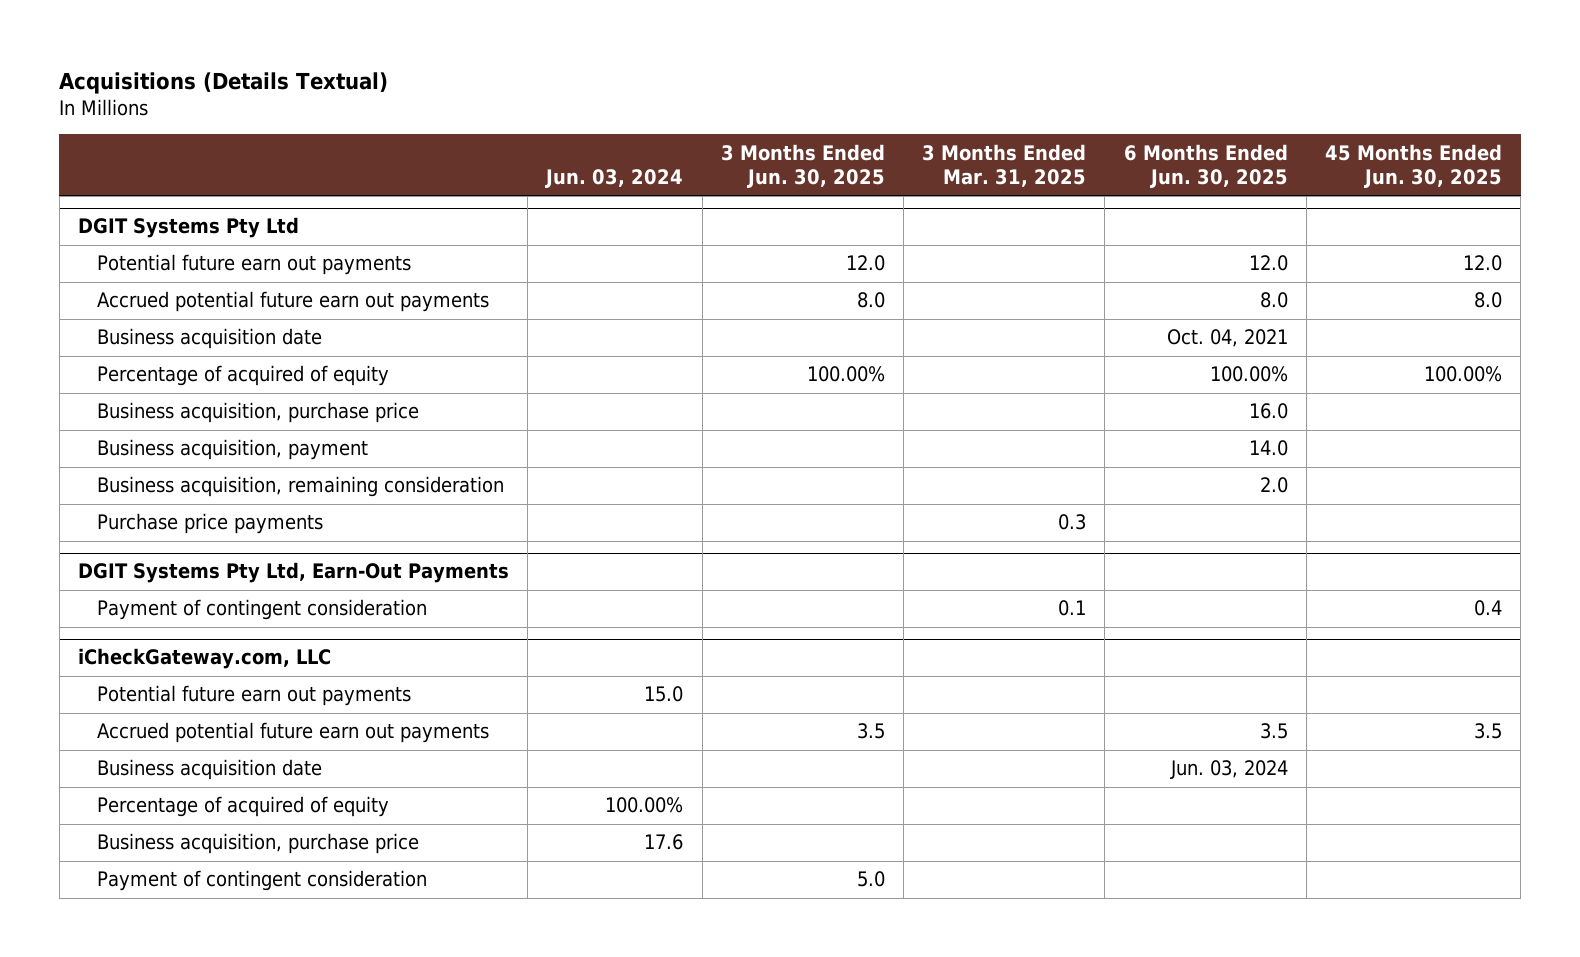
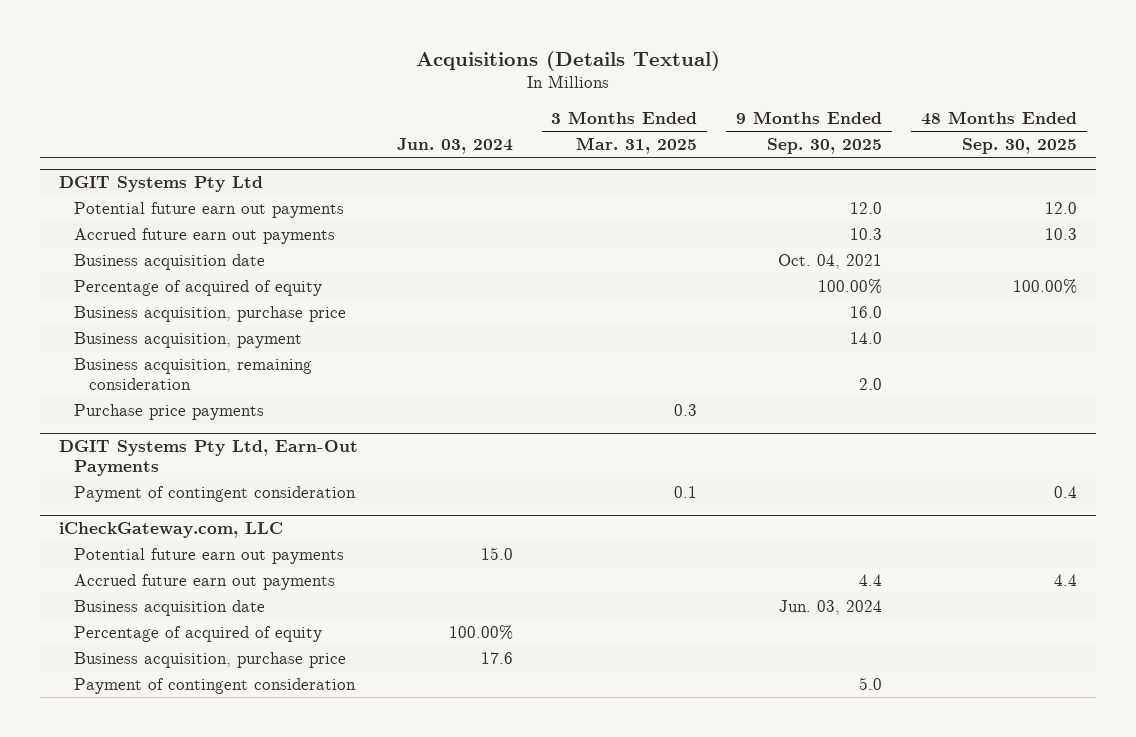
- | Jun. 03, 2024 | 3 Months Ended Jun. 30, 2025 | 3 Months Ended Mar. 31, 2025 | 6 Months Ended Jun. 30, 2025 | 45 Months Ended Jun. 30, 2025
+ | Jun. 03, 2024 | 3 Months Ended Mar. 31, 2025 | 9 Months Ended Sep. 30, 2025 | 48 Months Ended Sep. 30, 2025
@ DGIT Systems Pty Ltd
- Accrued potential future earn out payments | | 8.0 | | 8.0 | 8.0
+ Accrued future earn out payments | | | 10.3 | 10.3
@ iCheckGateway.com, LLC
- Accrued potential future earn out payments | | 3.5 | | 3.5 | 3.5
+ Accrued future earn out payments | | | 4.4 | 4.4

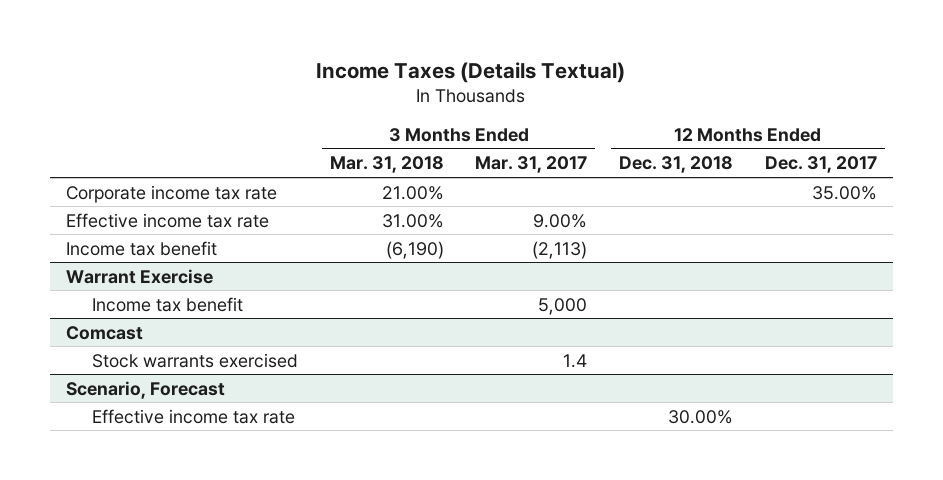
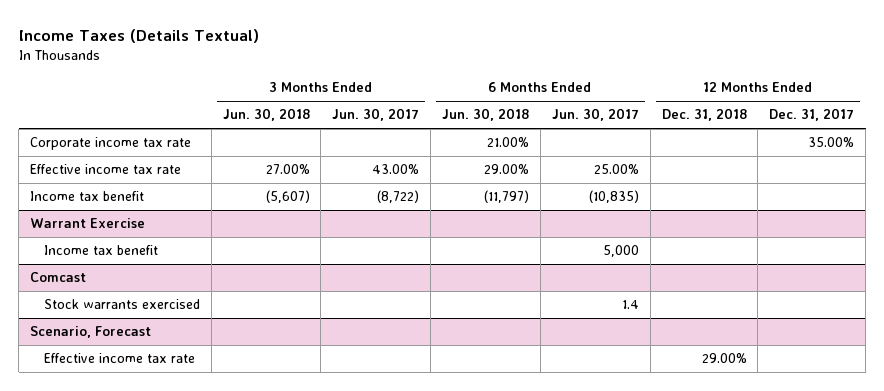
- | 3 Months Ended Mar. 31, 2018 | 3 Months Ended Mar. 31, 2017 | 12 Months Ended Dec. 31, 2018 | 12 Months Ended Dec. 31, 2017
+ | 3 Months Ended Jun. 30, 2018 | 3 Months Ended Jun. 30, 2017 | 6 Months Ended Jun. 30, 2018 | 6 Months Ended Jun. 30, 2017 | 12 Months Ended Dec. 31, 2018 | 12 Months Ended Dec. 31, 2017
@ Scenario, Forecast
- Effective income tax rate | | | 30.00% |
+ Effective income tax rate | | | | | 29.00% |

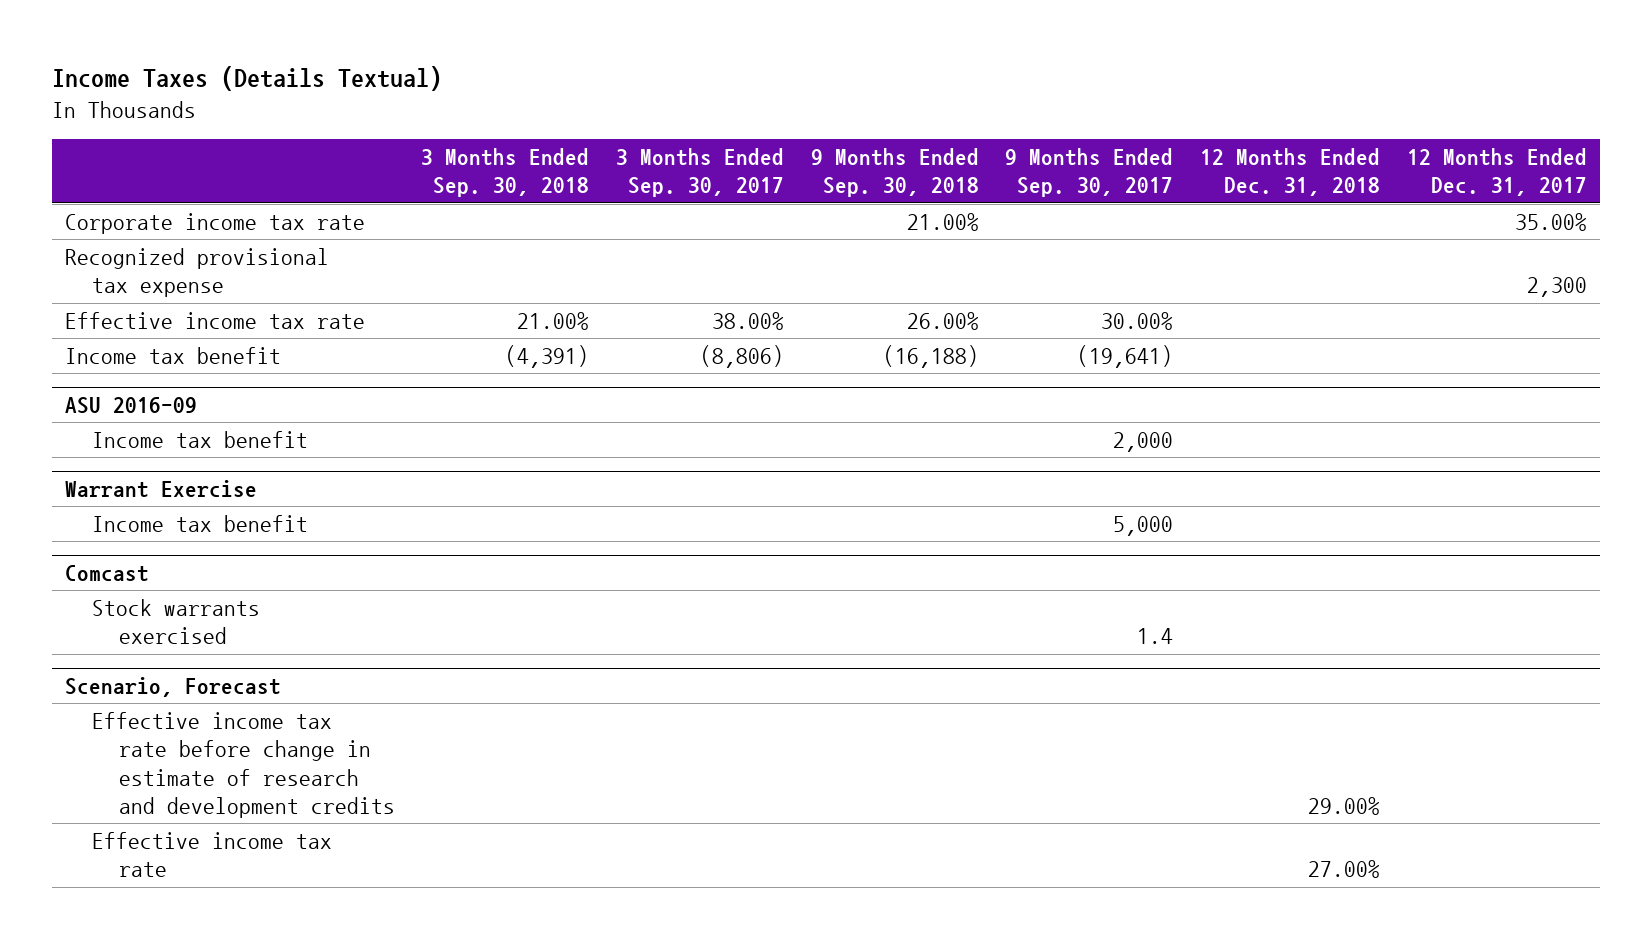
- | 3 Months Ended Jun. 30, 2018 | 3 Months Ended Jun. 30, 2017 | 6 Months Ended Jun. 30, 2018 | 6 Months Ended Jun. 30, 2017 | 12 Months Ended Dec. 31, 2018 | 12 Months Ended Dec. 31, 2017
+ | 3 Months Ended Sep. 30, 2018 | 3 Months Ended Sep. 30, 2017 | 9 Months Ended Sep. 30, 2018 | 9 Months Ended Sep. 30, 2017 | 12 Months Ended Dec. 31, 2018 | 12 Months Ended Dec. 31, 2017
+ Recognized provisional tax expense | | | | | | 2,300
+ ASU 2016-09
+ Income tax benefit | | | | 2,000 | |
@ Scenario, Forecast
- Effective income tax rate | | | | | 29.00% |
+ Effective income tax rate before change in estimate of research and development credits | | | | | 29.00% |
+ Effective income tax rate | | | | | 27.00% |

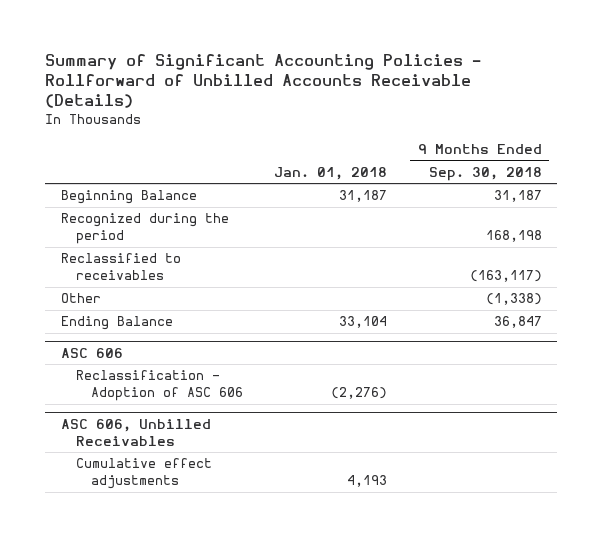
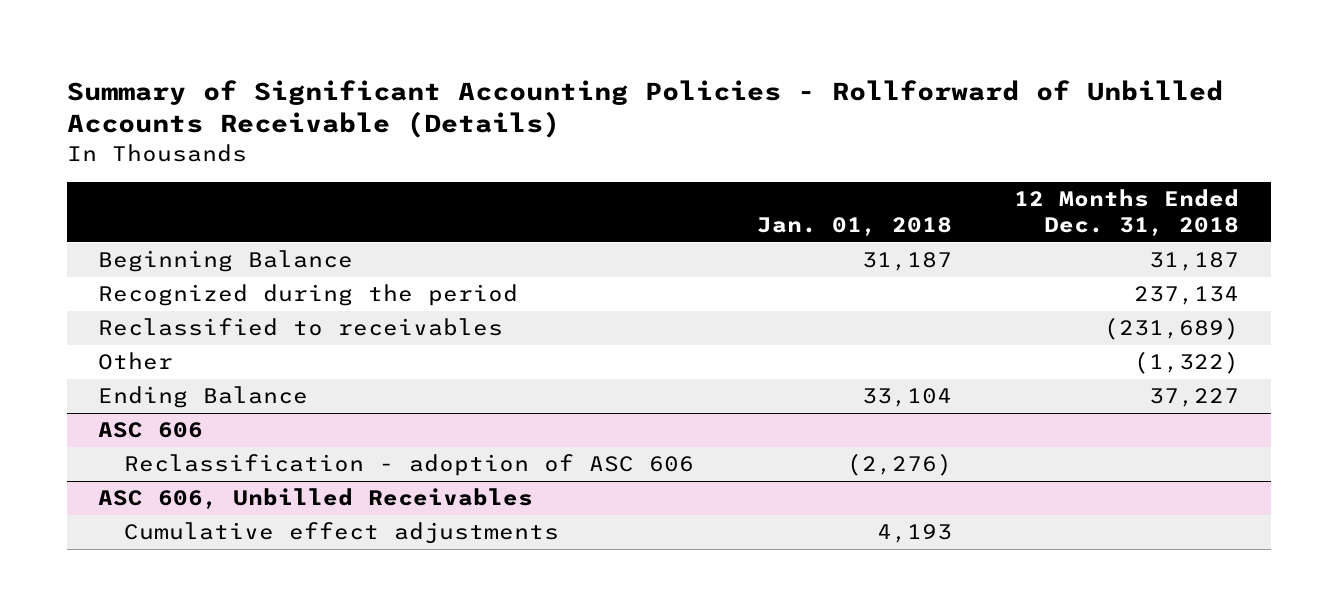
- | Jan. 01, 2018 | 9 Months Ended Sep. 30, 2018
+ | Jan. 01, 2018 | 12 Months Ended Dec. 31, 2018
@ ASC 606
- Reclassification - Adoption of ASC 606 | (2,276) |
+ Reclassification - adoption of ASC 606 | (2,276) |

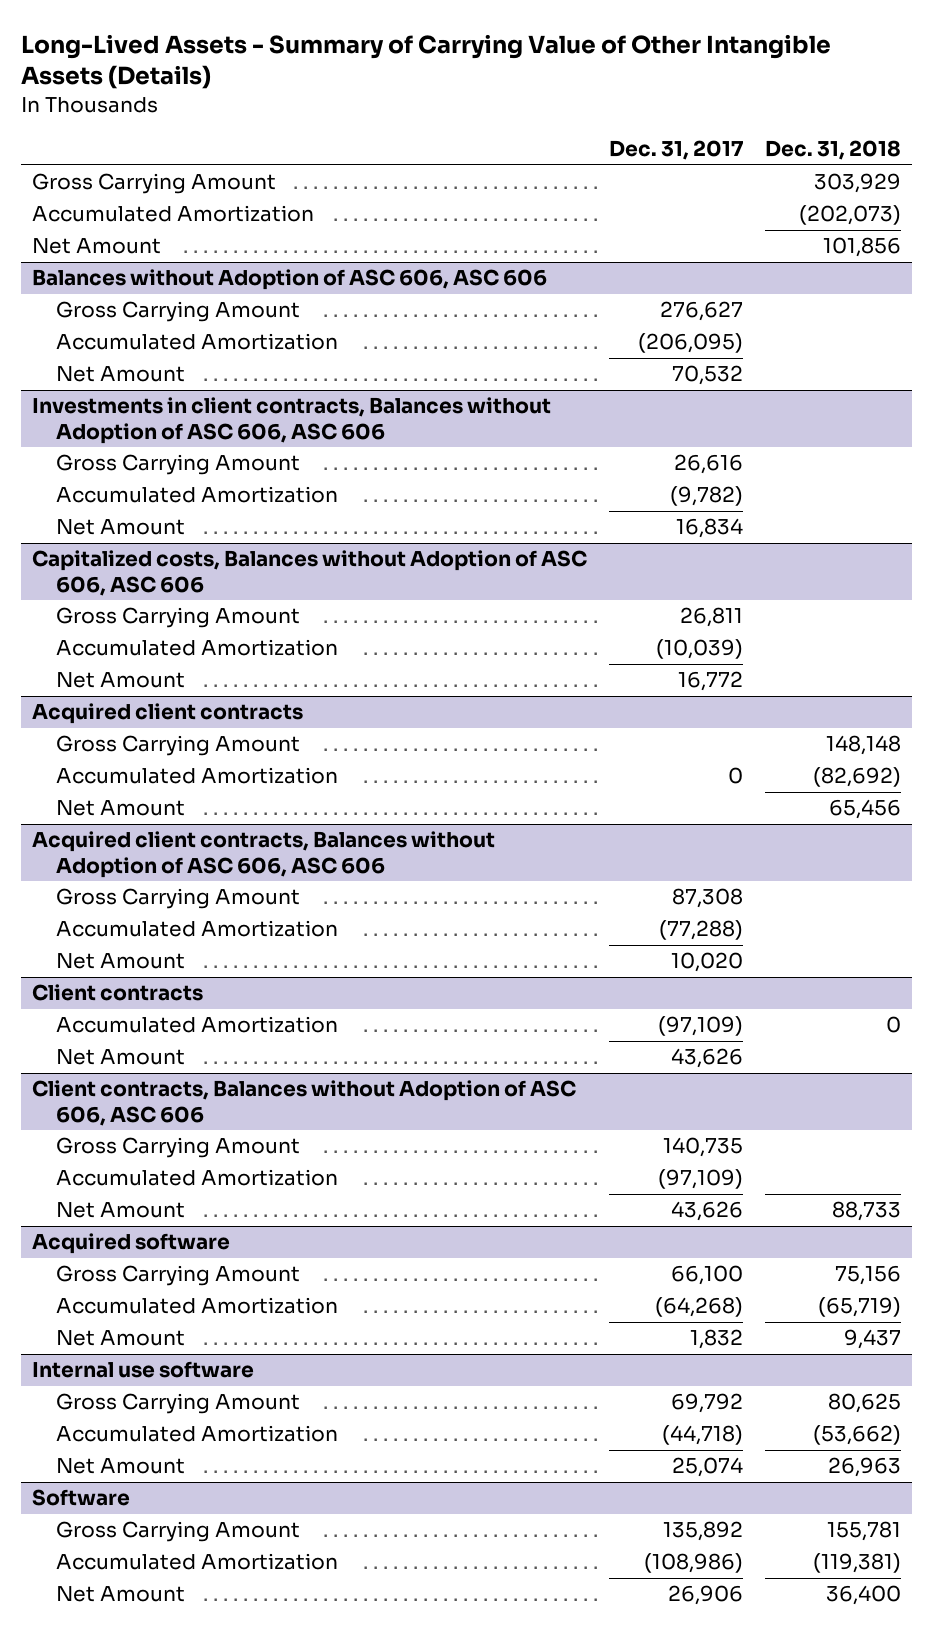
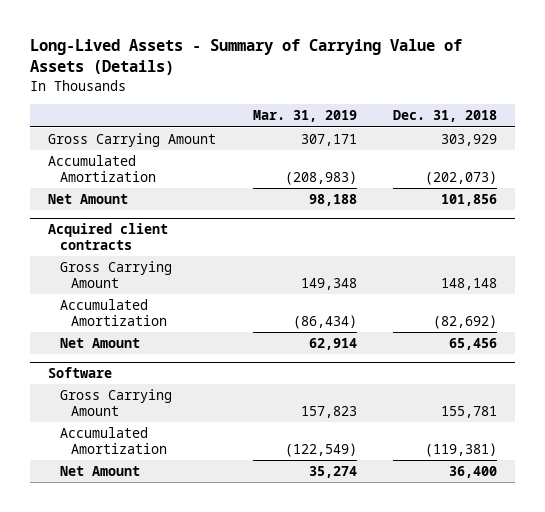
- Long-Lived Assets - Summary of Carrying Value of Other Intangible Assets (Details)
+ Long-Lived Assets - Summary of Carrying Value of Assets (Details)
- | Dec. 31, 2017 | Dec. 31, 2018
+ | Mar. 31, 2019 | Dec. 31, 2018
- Balances without Adoption of ASC 606, ASC 606
- Gross Carrying Amount | 276,627 |
- Accumulated Amortization | (206,095) |
- Net Amount | 70,532 |
- Investments in client contracts, Balances without Adoption of ASC 606, ASC 606
- Gross Carrying Amount | 26,616 |
- Accumulated Amortization | (9,782) |
- Net Amount | 16,834 |
- Capitalized costs, Balances without Adoption of ASC 606, ASC 606
- Gross Carrying Amount | 26,811 |
- Accumulated Amortization | (10,039) |
- Net Amount | 16,772 |
- Acquired client contracts, Balances without Adoption of ASC 606, ASC 606
- Gross Carrying Amount | 87,308 |
- Accumulated Amortization | (77,288) |
- Net Amount | 10,020 |
- Client contracts
- Accumulated Amortization | (97,109) | 0
- Net Amount | 43,626 |
- Client contracts, Balances without Adoption of ASC 606, ASC 606
- Gross Carrying Amount | 140,735 |
- Accumulated Amortization | (97,109) |
- Net Amount | 43,626 | 88,733
- Acquired software
- Gross Carrying Amount | 66,100 | 75,156
- Accumulated Amortization | (64,268) | (65,719)
- Net Amount | 1,832 | 9,437
- Internal use software
- Gross Carrying Amount | 69,792 | 80,625
- Accumulated Amortization | (44,718) | (53,662)
- Net Amount | 25,074 | 26,963

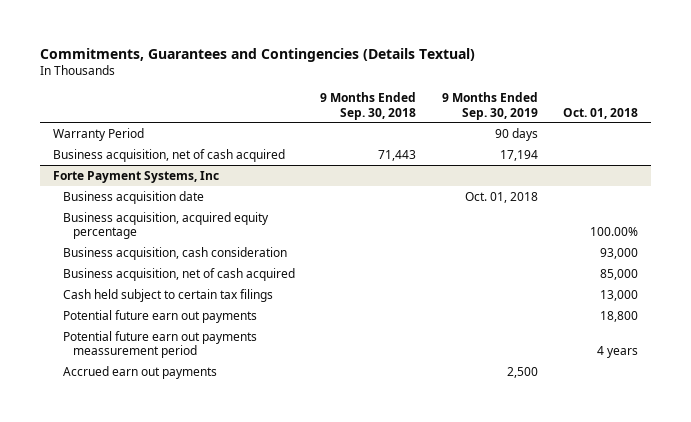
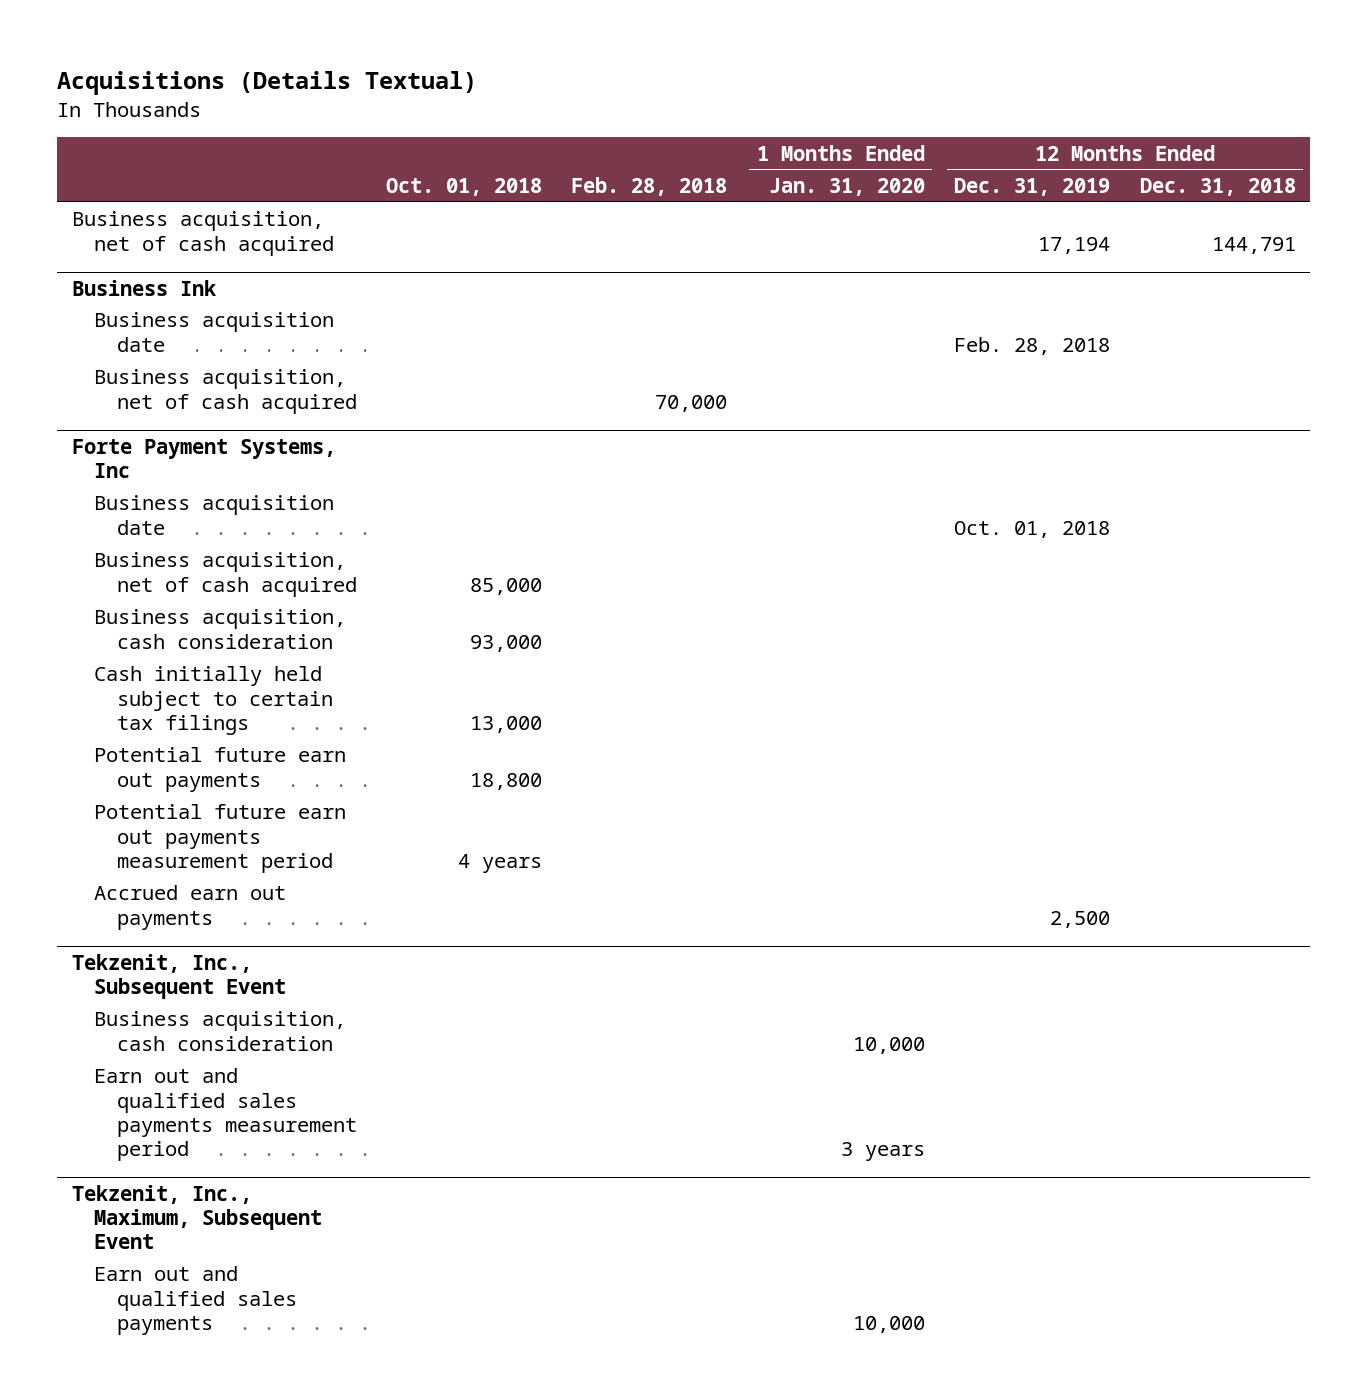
- Commitments, Guarantees and Contingencies (Details Textual)
+ Acquisitions (Details Textual)
- | 9 Months Ended Sep. 30, 2018 | 9 Months Ended Sep. 30, 2019 | Oct. 01, 2018
+ | Oct. 01, 2018 | Feb. 28, 2018 | 1 Months Ended Jan. 31, 2020 | 12 Months Ended Dec. 31, 2019 | 12 Months Ended Dec. 31, 2018
- Warranty Period | | 90 days |
+ Business Ink
+ Business acquisition date | | | | Feb. 28, 2018 |
+ Business acquisition, net of cash acquired | | 70,000 | | |
@ Forte Payment Systems, Inc
- Business acquisition, acquired equity percentage | | | 100.00%
- Cash held subject to certain tax filings | | | 13,000
moved down: Business acquisition, cash consideration | 93,000 | | | |
+ Cash initially held subject to certain tax filings | 13,000 | | | |
- Potential future earn out payments meassurement period | | | 4 years
+ Potential future earn out payments measurement period | 4 years | | | |
+ Tekzenit, Inc., Subsequent Event
+ Business acquisition, cash consideration | | | 10,000 | |
+ Earn out and qualified sales payments measurement period | | | 3 years | |
+ Tekzenit, Inc., Maximum, Subsequent Event
+ Earn out and qualified sales payments | | | 10,000 | |

